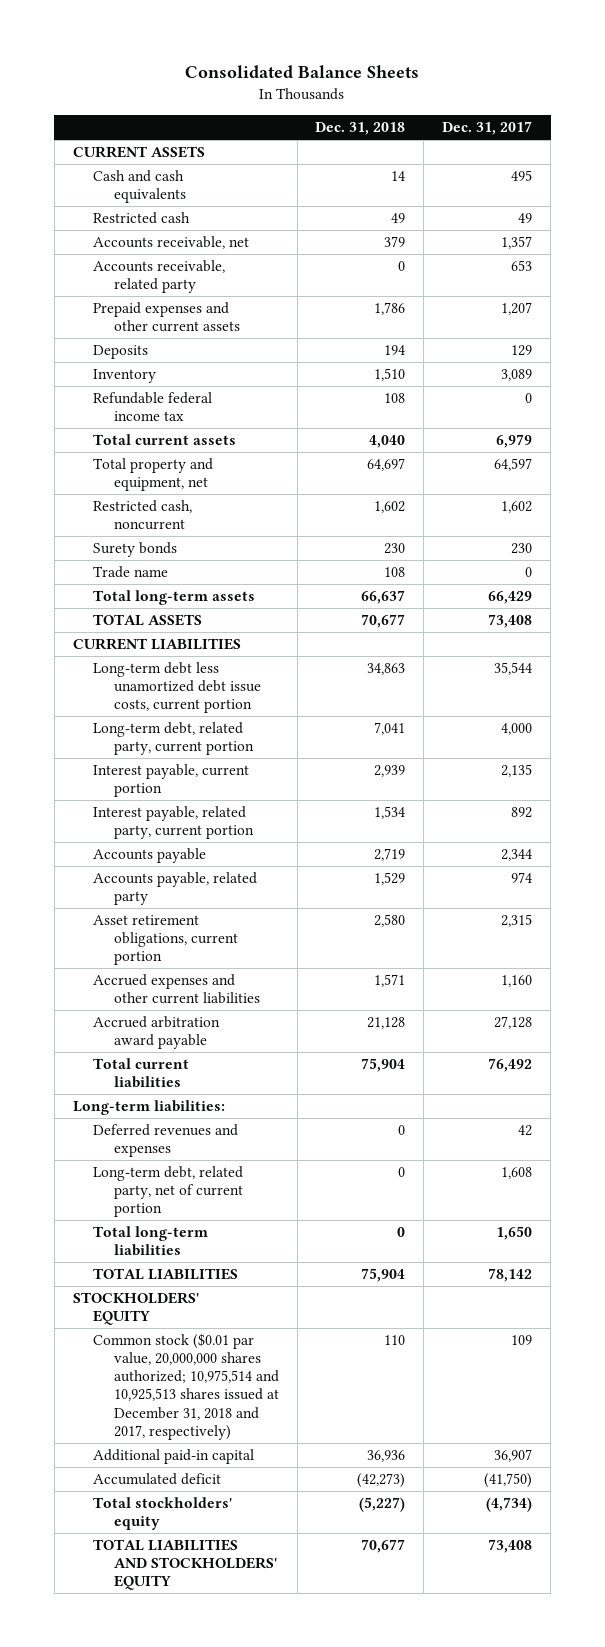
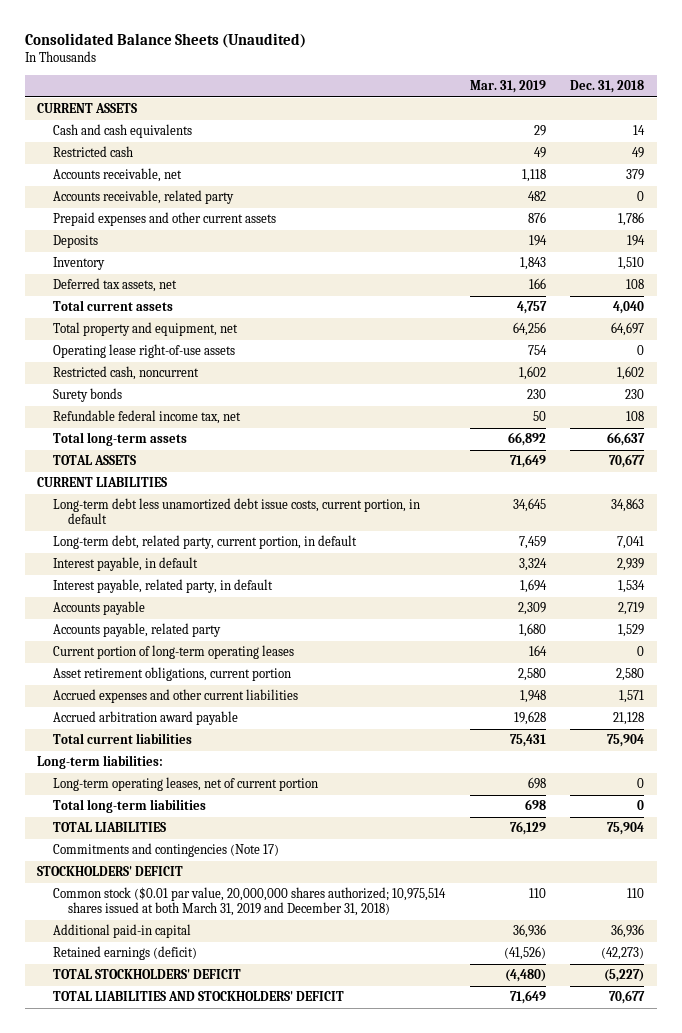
- Consolidated Balance Sheets
+ Consolidated Balance Sheets (Unaudited)
- | Dec. 31, 2018 | Dec. 31, 2017
+ | Mar. 31, 2019 | Dec. 31, 2018
- Refundable federal income tax | 108 | 0
+ Deferred tax assets, net | 166 | 108
+ Operating lease right-of-use assets | 754 | 0
- Trade name | 108 | 0
+ Refundable federal income tax, net | 50 | 108
- Long-term debt less unamortized debt issue costs, current portion | 34,863 | 35,544
- Long-term debt, related party, current portion | 7,041 | 4,000
- Interest payable, current portion | 2,939 | 2,135
- Interest payable, related party, current portion | 1,534 | 892
+ Long-term debt less unamortized debt issue costs, current portion, in default | 34,645 | 34,863
+ Long-term debt, related party, current portion, in default | 7,459 | 7,041
+ Interest payable, in default | 3,324 | 2,939
+ Interest payable, related party, in default | 1,694 | 1,534
+ Current portion of long-term operating leases | 164 | 0
- Deferred revenues and expenses | 0 | 42
- Long-term debt, related party, net of current portion | 0 | 1,608
+ Long-term operating leases, net of current portion | 698 | 0
- STOCKHOLDERS' EQUITY
- Common stock ($0.01 par value, 20,000,000 shares authorized; 10,975,514 and 10,925,513 shares issued at December 31, 2018 and 2017, respectively) | 110 | 109
+ Commitments and contingencies (Note 17)
+ STOCKHOLDERS' DEFICIT
+ Common stock ($0.01 par value, 20,000,000 shares authorized; 10,975,514 shares issued at both March 31, 2019 and December 31, 2018) | 110 | 110
- Accumulated deficit | (42,273) | (41,750)
- Total stockholders' equity | (5,227) | (4,734)
- TOTAL LIABILITIES AND STOCKHOLDERS' EQUITY | 70,677 | 73,408
+ Retained earnings (deficit) | (41,526) | (42,273)
+ TOTAL STOCKHOLDERS' DEFICIT | (4,480) | (5,227)
+ TOTAL LIABILITIES AND STOCKHOLDERS' DEFICIT | 71,649 | 70,677

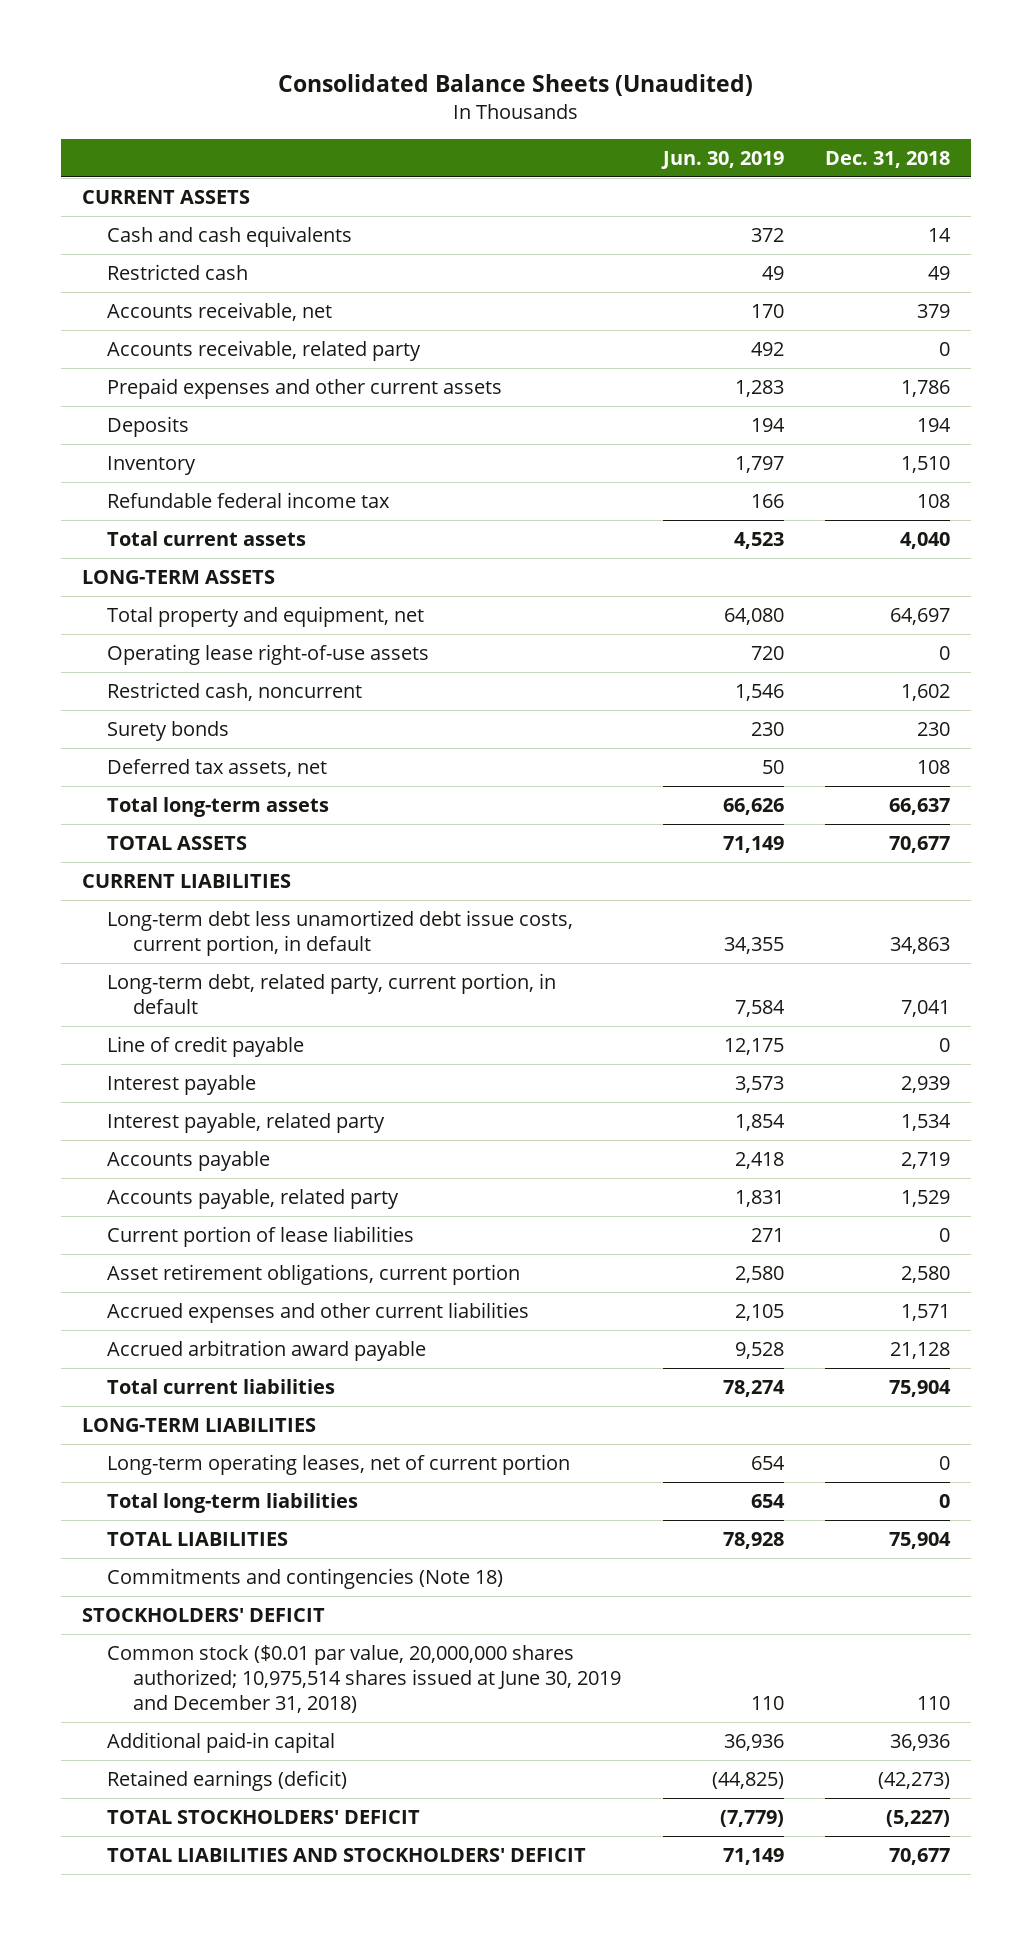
- | Mar. 31, 2019 | Dec. 31, 2018
+ | Jun. 30, 2019 | Dec. 31, 2018
+ Refundable federal income tax | 166 | 108
+ LONG-TERM ASSETS
- Refundable federal income tax, net | 50 | 108
moved down: Deferred tax assets, net | 50 | 108
- Interest payable, in default | 3,324 | 2,939
- Interest payable, related party, in default | 1,694 | 1,534
+ Line of credit payable | 12,175 | 0
+ Interest payable | 3,573 | 2,939
+ Interest payable, related party | 1,854 | 1,534
- Current portion of long-term operating leases | 164 | 0
+ Current portion of lease liabilities | 271 | 0
- Long-term liabilities:
+ LONG-TERM LIABILITIES
- Commitments and contingencies (Note 17)
+ Commitments and contingencies (Note 18)
- Common stock ($0.01 par value, 20,000,000 shares authorized; 10,975,514 shares issued at both March 31, 2019 and December 31, 2018) | 110 | 110
+ Common stock ($0.01 par value, 20,000,000 shares authorized; 10,975,514 shares issued at June 30, 2019 and December 31, 2018) | 110 | 110

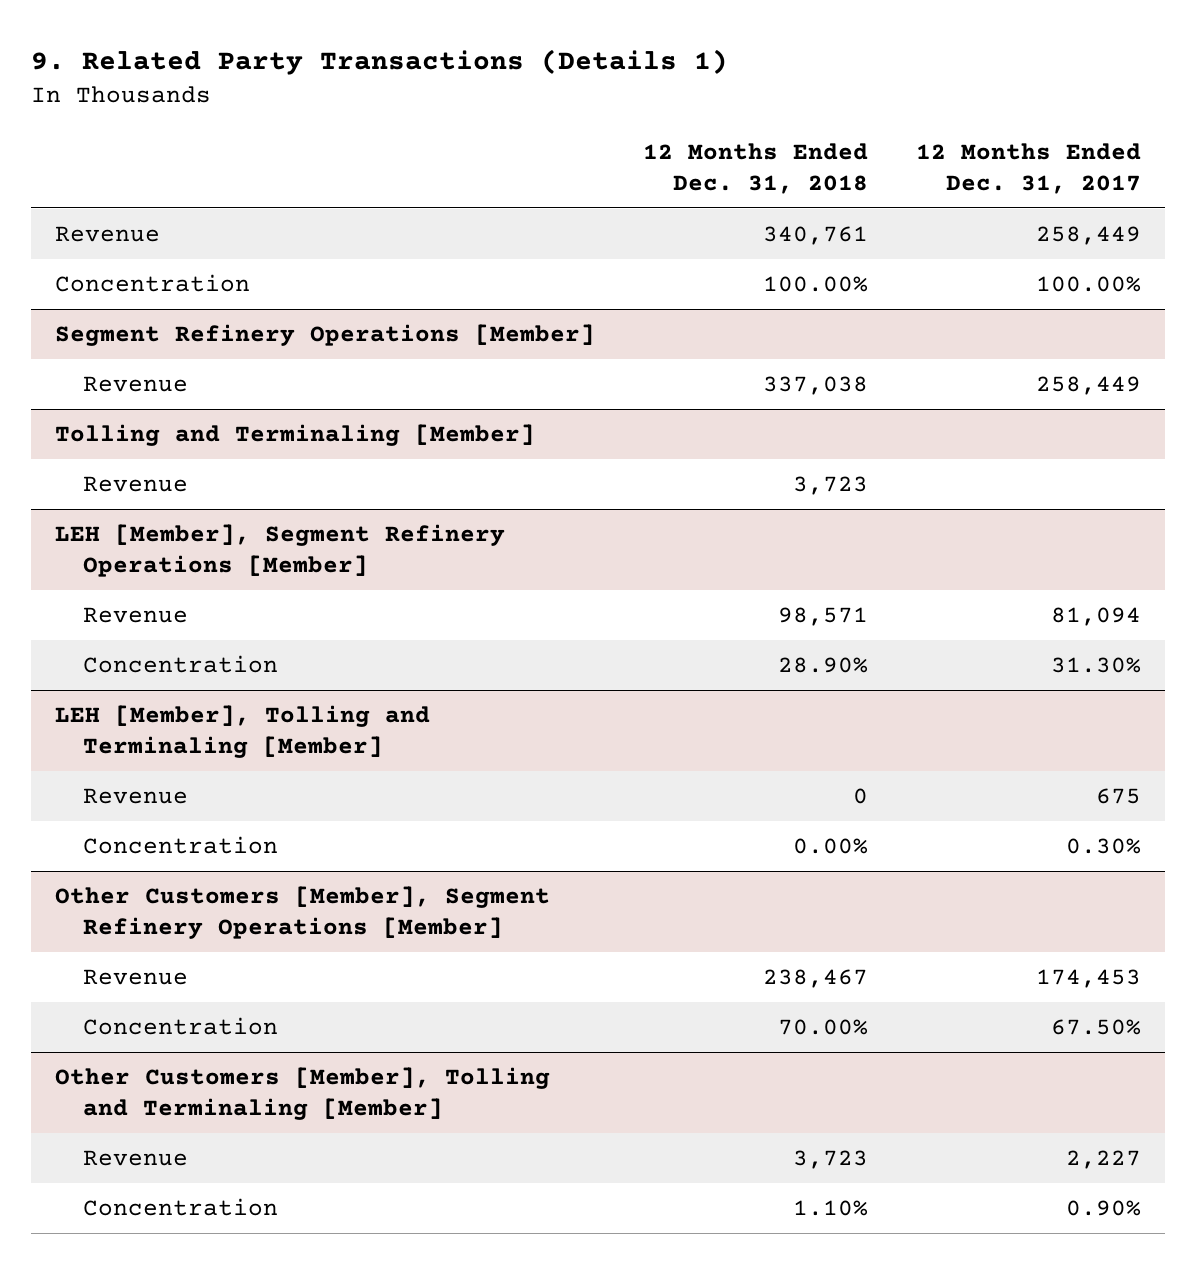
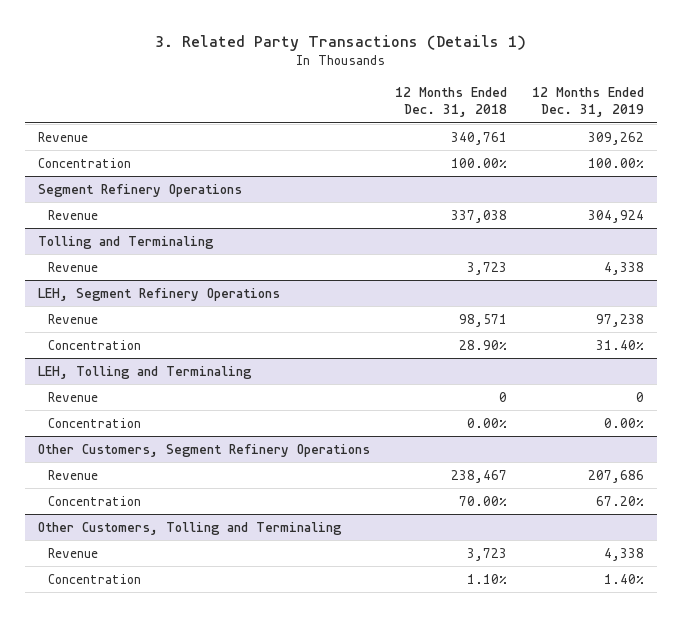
- 9. Related Party Transactions (Details 1)
+ 3. Related Party Transactions (Details 1)
- | 12 Months Ended Dec. 31, 2018 | 12 Months Ended Dec. 31, 2017
+ | 12 Months Ended Dec. 31, 2018 | 12 Months Ended Dec. 31, 2019
- Segment Refinery Operations [Member]
+ Segment Refinery Operations
- Tolling and Terminaling [Member]
+ Tolling and Terminaling
- LEH [Member], Segment Refinery Operations [Member]
+ LEH, Segment Refinery Operations
- LEH [Member], Tolling and Terminaling [Member]
+ LEH, Tolling and Terminaling
- Other Customers [Member], Segment Refinery Operations [Member]
+ Other Customers, Segment Refinery Operations
- Other Customers [Member], Tolling and Terminaling [Member]
+ Other Customers, Tolling and Terminaling

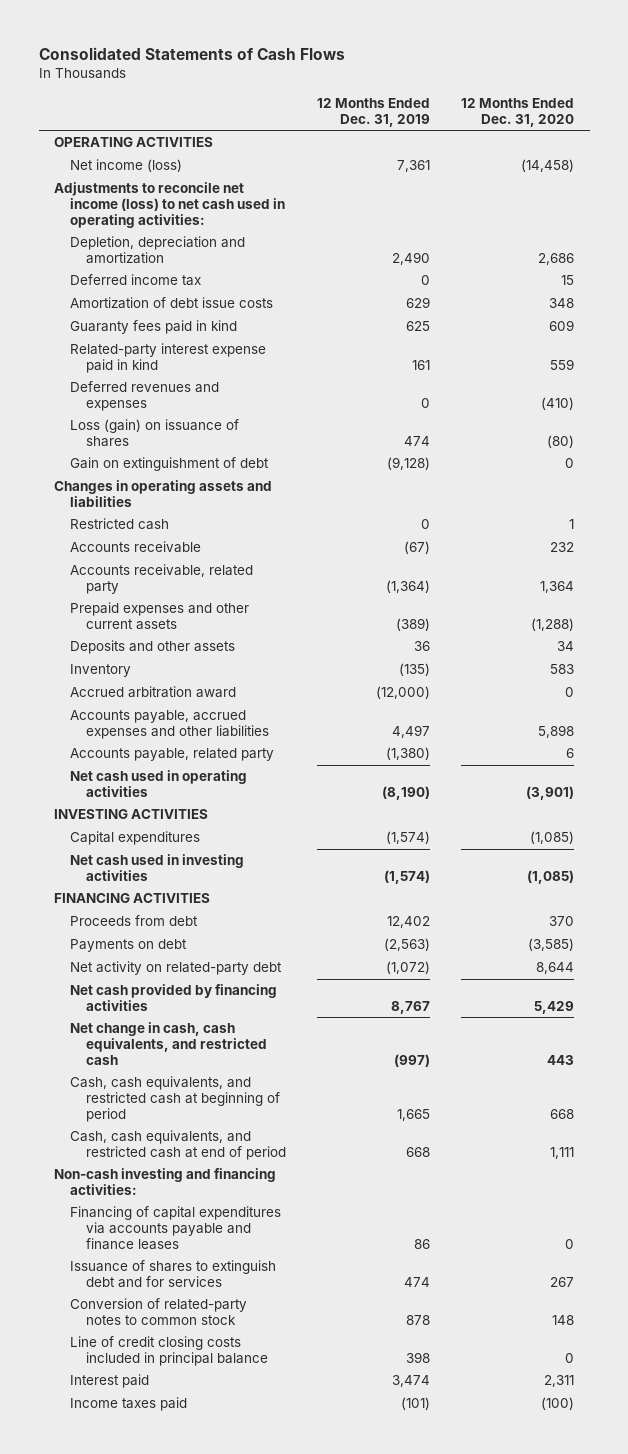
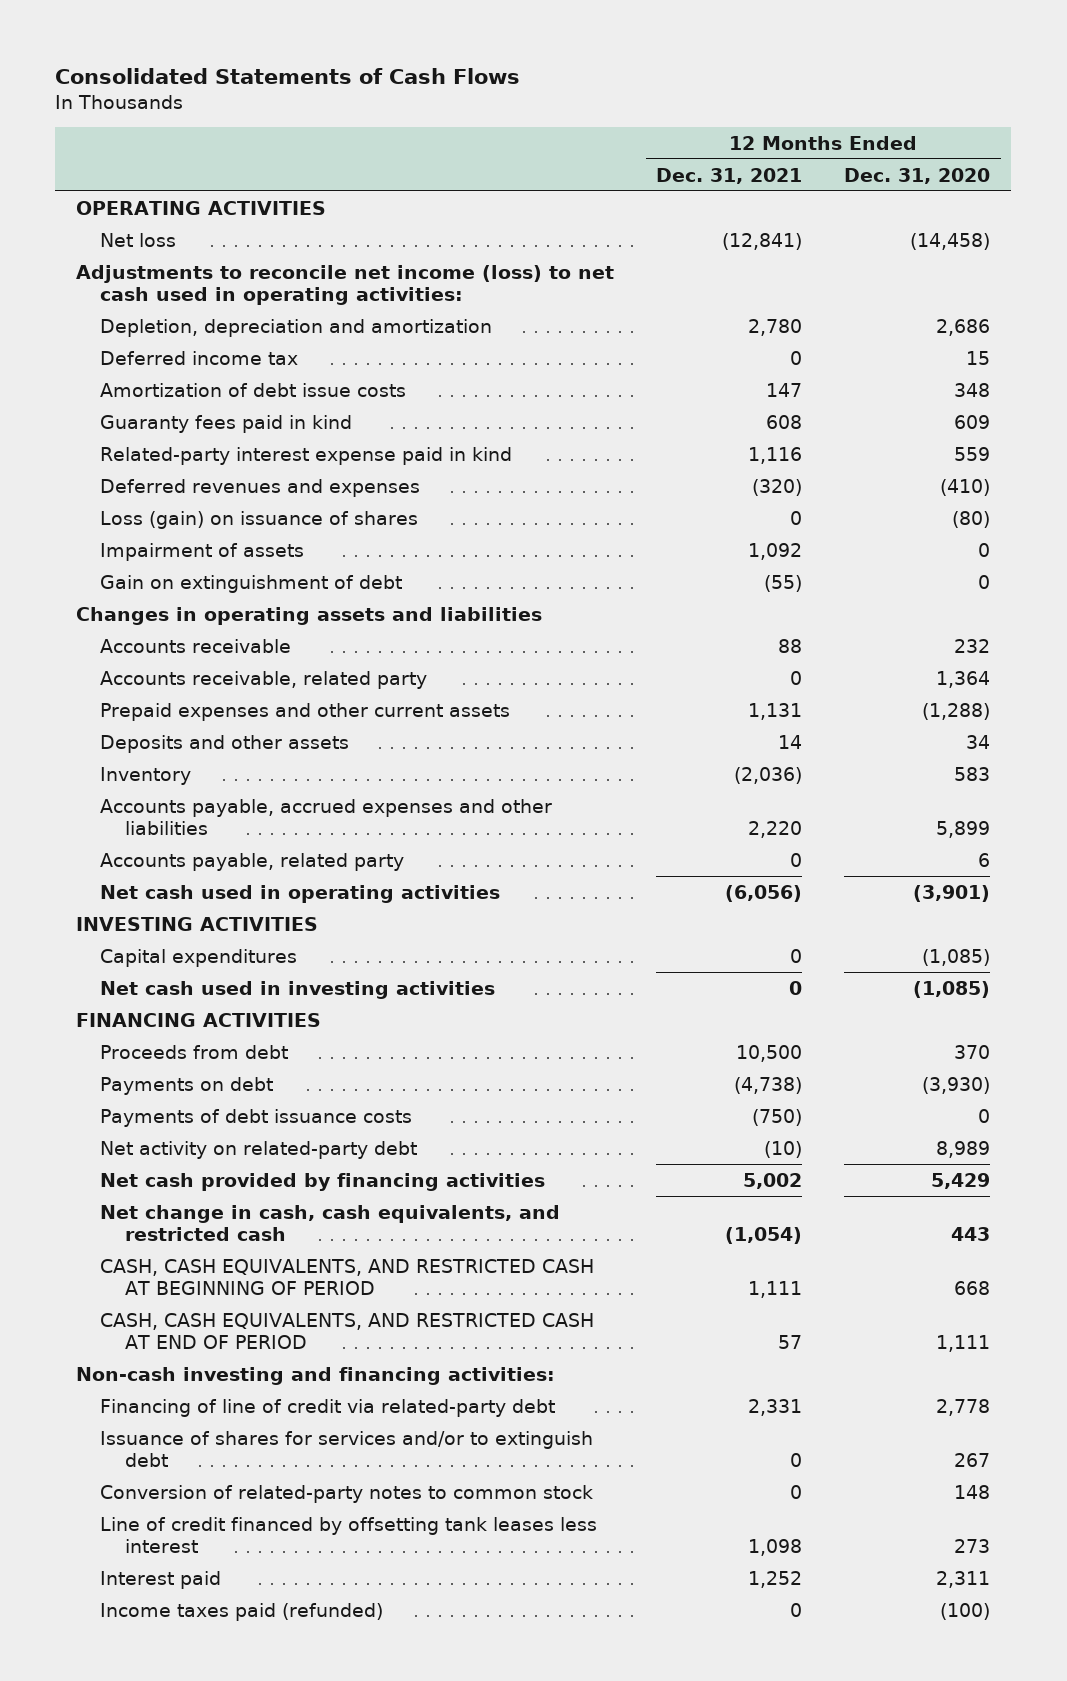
- | 12 Months Ended Dec. 31, 2019 | 12 Months Ended Dec. 31, 2020
+ | 12 Months Ended Dec. 31, 2021 | 12 Months Ended Dec. 31, 2020
- Net income (loss) | 7,361 | (14,458)
+ Net loss | (12,841) | (14,458)
+ Impairment of assets | 1,092 | 0
- Restricted cash | 0 | 1
- Accrued arbitration award | (12,000) | 0
- Accounts payable, accrued expenses and other liabilities | 4,497 | 5,898
+ Accounts payable, accrued expenses and other liabilities | 2,220 | 5,899
- Payments on debt | (2,563) | (3,585)
- Net activity on related-party debt | (1,072) | 8,644
+ Payments on debt | (4,738) | (3,930)
+ Payments of debt issuance costs | (750) | 0
+ Net activity on related-party debt | (10) | 8,989
- Cash, cash equivalents, and restricted cash at beginning of period | 1,665 | 668
- Cash, cash equivalents, and restricted cash at end of period | 668 | 1,111
+ CASH, CASH EQUIVALENTS, AND RESTRICTED CASH AT BEGINNING OF PERIOD | 1,111 | 668
+ CASH, CASH EQUIVALENTS, AND RESTRICTED CASH AT END OF PERIOD | 57 | 1,111
- Financing of capital expenditures via accounts payable and finance leases | 86 | 0
- Issuance of shares to extinguish debt and for services | 474 | 267
+ Financing of line of credit via related-party debt | 2,331 | 2,778
+ Issuance of shares for services and/or to extinguish debt | 0 | 267
- Line of credit closing costs included in principal balance | 398 | 0
+ Line of credit financed by offsetting tank leases less interest | 1,098 | 273
- Income taxes paid | (101) | (100)
+ Income taxes paid (refunded) | 0 | (100)

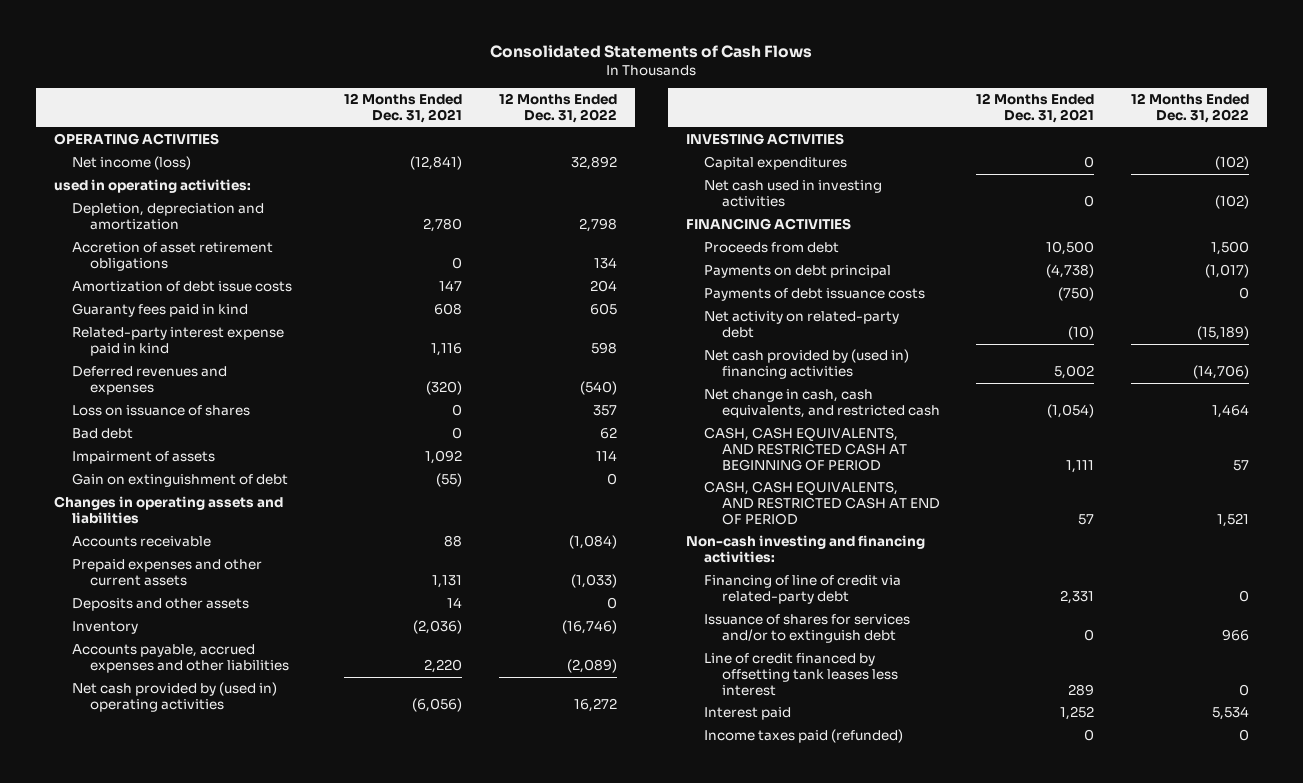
- | 12 Months Ended Dec. 31, 2021 | 12 Months Ended Dec. 31, 2020
+ | 12 Months Ended Dec. 31, 2021 | 12 Months Ended Dec. 31, 2022
- Net loss | (12,841) | (14,458)
- Adjustments to reconcile net income (loss) to net cash used in operating activities:
+ Net income (loss) | (12,841) | 32,892
+ used in operating activities:
- Deferred income tax | 0 | 15
+ Accretion of asset retirement obligations | 0 | 134
- Loss (gain) on issuance of shares | 0 | (80)
+ Loss on issuance of shares | 0 | 357
+ Bad debt | 0 | 62
- Accounts receivable, related party | 0 | 1,364
- Accounts payable, related party | 0 | 6
- Net cash used in operating activities | (6,056) | (3,901)
+ Net cash provided by (used in) operating activities | (6,056) | 16,272
- Payments on debt | (4,738) | (3,930)
+ Payments on debt principal | (4,738) | (1,017)
- Net cash provided by financing activities | 5,002 | 5,429
+ Net cash provided by (used in) financing activities | 5,002 | (14,706)
- Conversion of related-party notes to common stock | 0 | 148
- Line of credit financed by offsetting tank leases less interest | 1,098 | 273
+ Line of credit financed by offsetting tank leases less interest | 289 | 0

